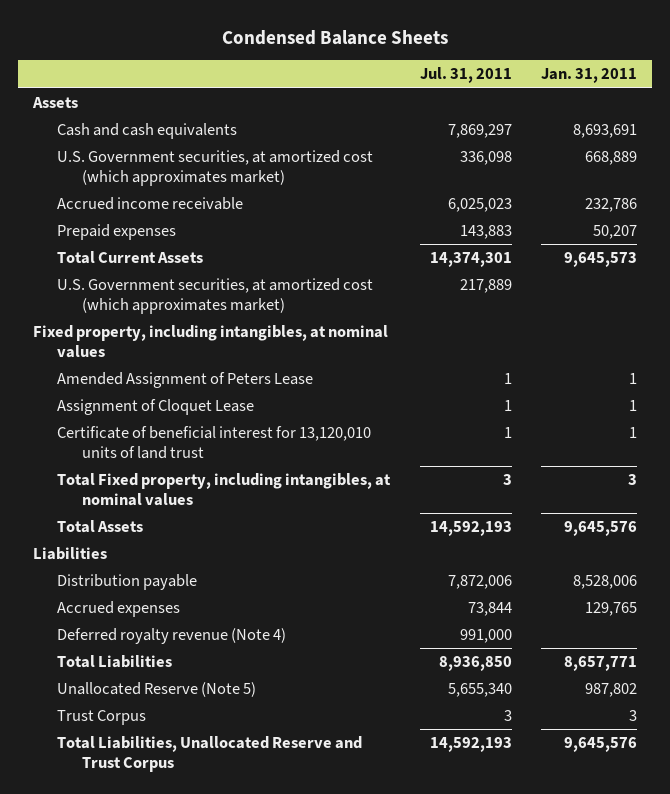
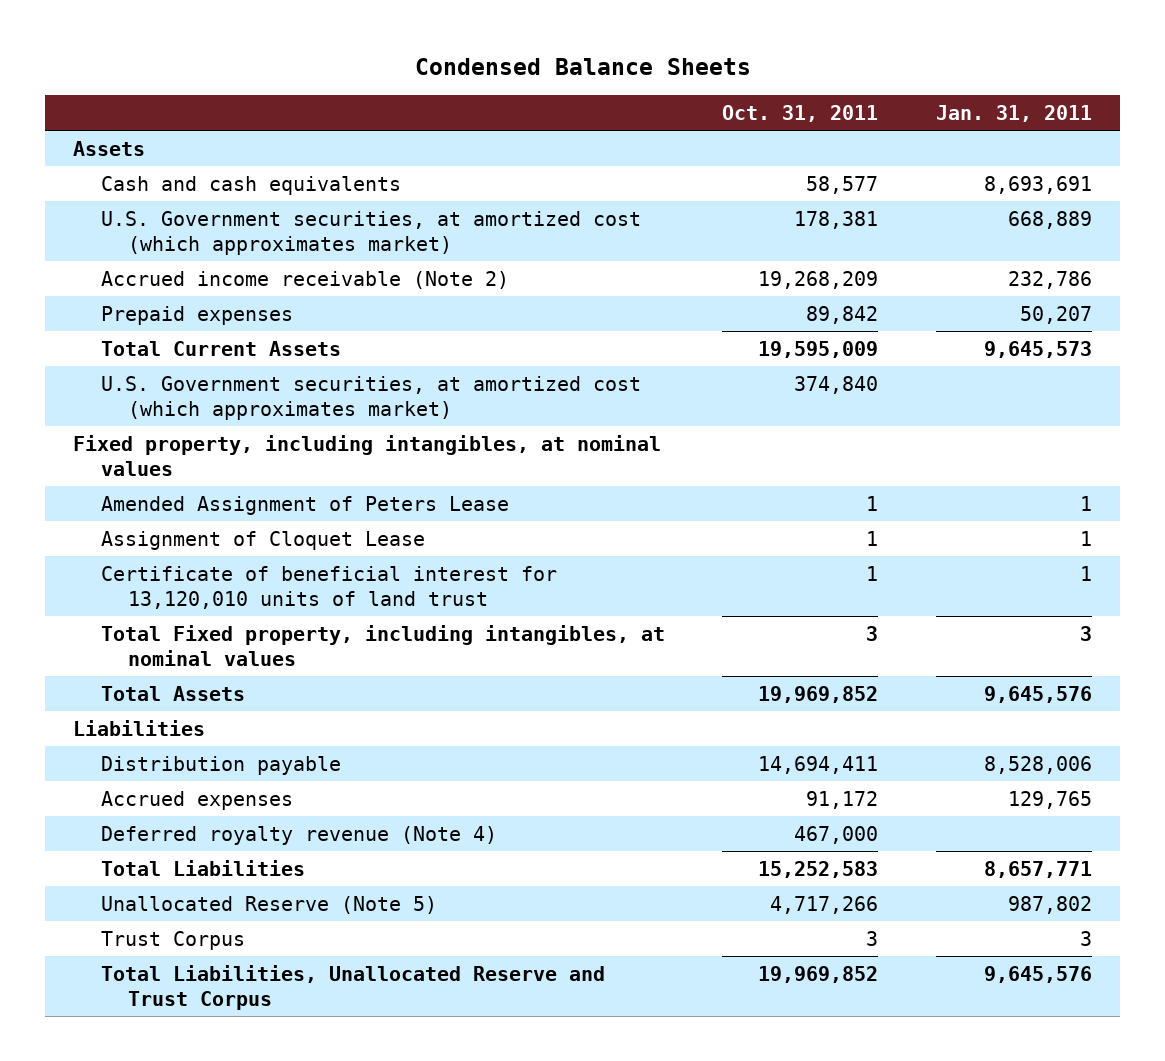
- | Jul. 31, 2011 | Jan. 31, 2011
+ | Oct. 31, 2011 | Jan. 31, 2011
- Accrued income receivable | 6,025,023 | 232,786
+ Accrued income receivable (Note 2) | 19,268,209 | 232,786

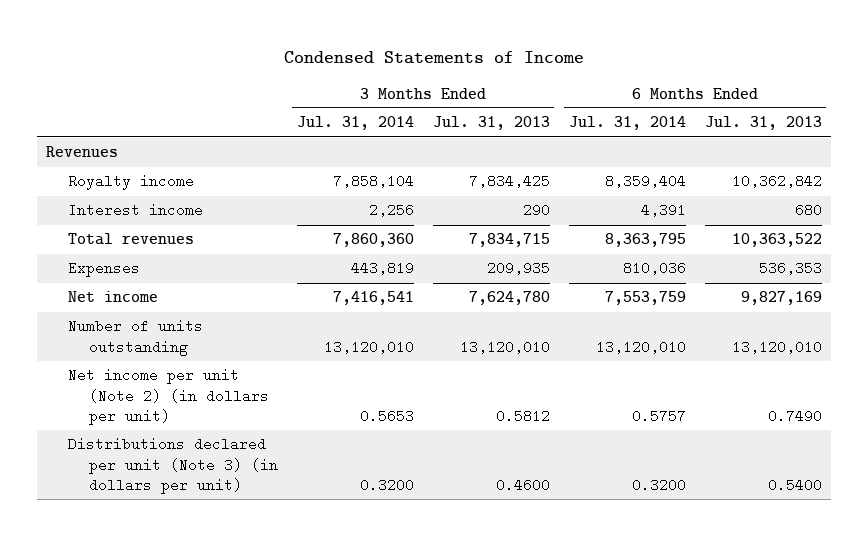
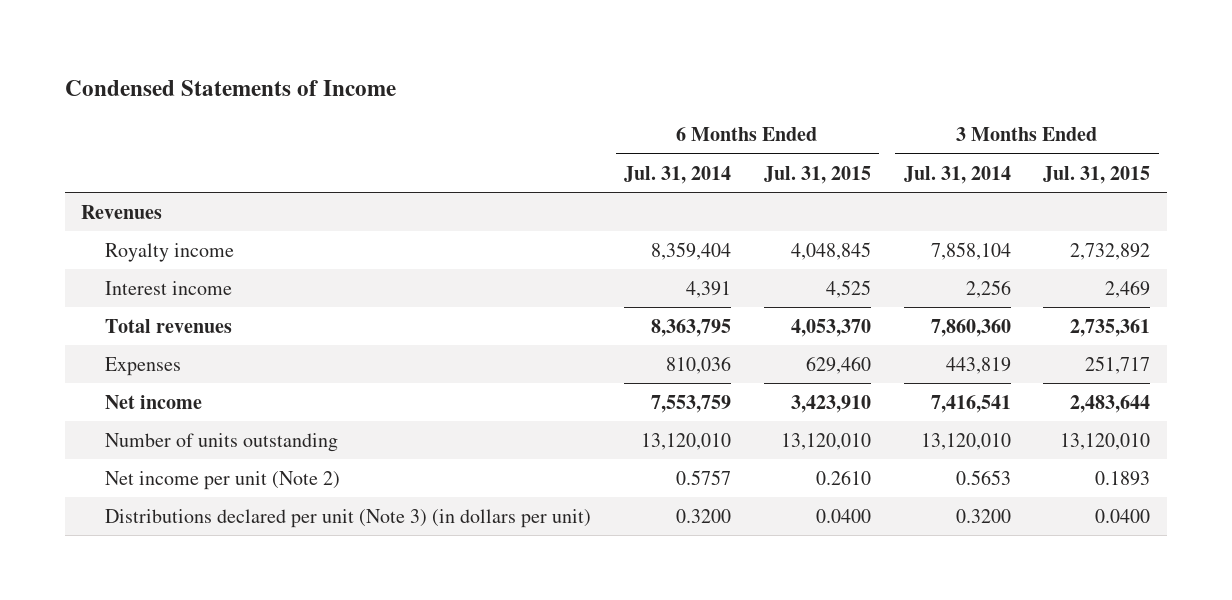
- | 3 Months Ended Jul. 31, 2014 | 3 Months Ended Jul. 31, 2013 | 6 Months Ended Jul. 31, 2014 | 6 Months Ended Jul. 31, 2013
+ | 6 Months Ended Jul. 31, 2014 | 6 Months Ended Jul. 31, 2015 | 3 Months Ended Jul. 31, 2014 | 3 Months Ended Jul. 31, 2015
- Net income per unit (Note 2) (in dollars per unit) | 0.5653 | 0.5812 | 0.5757 | 0.7490
+ Net income per unit (Note 2) | 0.5757 | 0.2610 | 0.5653 | 0.1893

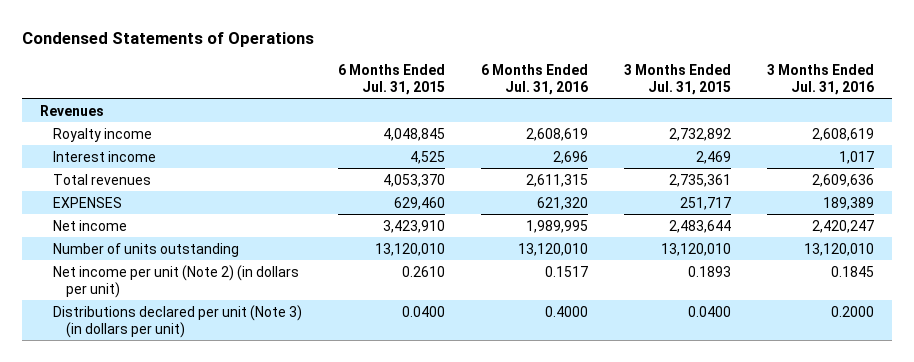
- Condensed Statements of Income
+ Condensed Statements of Operations
- | 6 Months Ended Jul. 31, 2014 | 6 Months Ended Jul. 31, 2015 | 3 Months Ended Jul. 31, 2014 | 3 Months Ended Jul. 31, 2015
+ | 6 Months Ended Jul. 31, 2015 | 6 Months Ended Jul. 31, 2016 | 3 Months Ended Jul. 31, 2015 | 3 Months Ended Jul. 31, 2016
- Expenses | 810,036 | 629,460 | 443,819 | 251,717
+ EXPENSES | 629,460 | 621,320 | 251,717 | 189,389
- Net income per unit (Note 2) | 0.5757 | 0.2610 | 0.5653 | 0.1893
+ Net income per unit (Note 2) (in dollars per unit) | 0.2610 | 0.1517 | 0.1893 | 0.1845

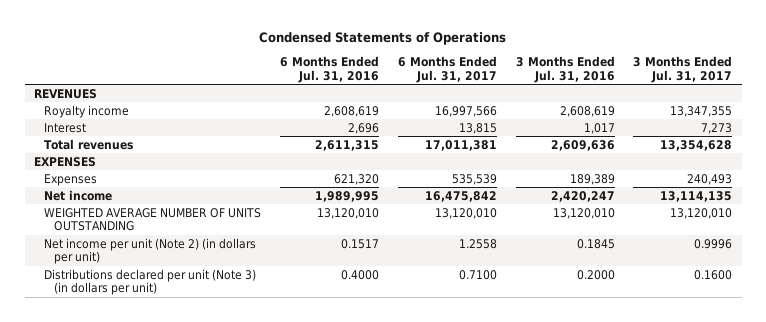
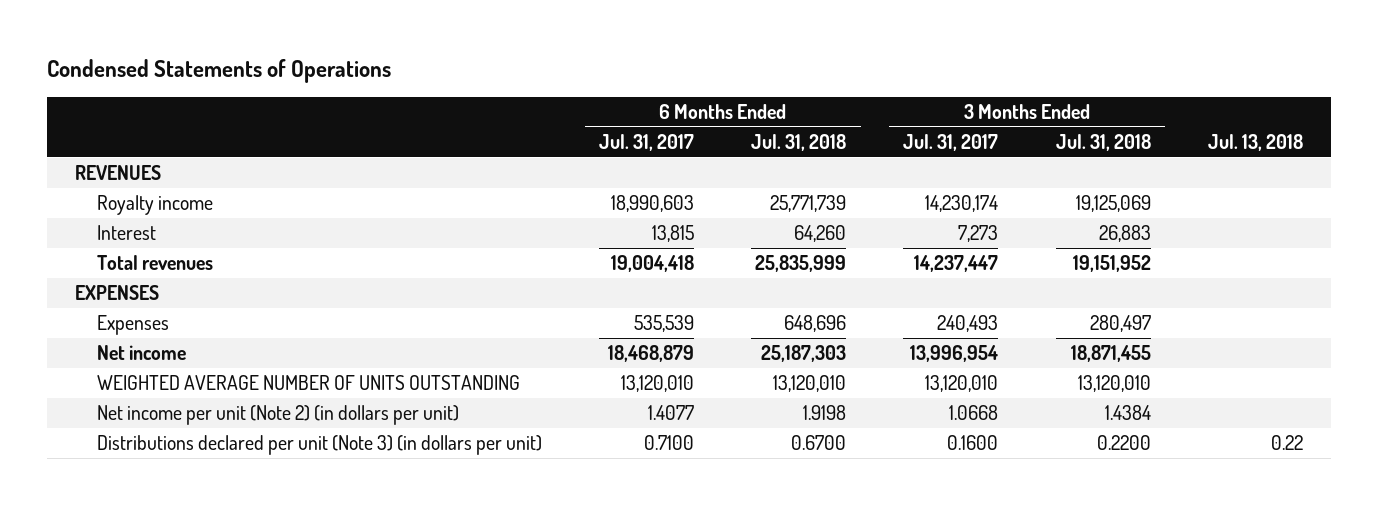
- | 6 Months Ended Jul. 31, 2016 | 6 Months Ended Jul. 31, 2017 | 3 Months Ended Jul. 31, 2016 | 3 Months Ended Jul. 31, 2017
+ | 6 Months Ended Jul. 31, 2017 | 6 Months Ended Jul. 31, 2018 | 3 Months Ended Jul. 31, 2017 | 3 Months Ended Jul. 31, 2018 | Jul. 13, 2018
- Royalty income | 2,608,619 | 16,997,566 | 2,608,619 | 13,347,355
+ Royalty income | 18,990,603 | 25,771,739 | 14,230,174 | 19,125,069 |
- Total revenues | 2,611,315 | 17,011,381 | 2,609,636 | 13,354,628
+ Total revenues | 19,004,418 | 25,835,999 | 14,237,447 | 19,151,952 |
- Net income | 1,989,995 | 16,475,842 | 2,420,247 | 13,114,135
+ Net income | 18,468,879 | 25,187,303 | 13,996,954 | 18,871,455 |
- Net income per unit (Note 2) (in dollars per unit) | 0.1517 | 1.2558 | 0.1845 | 0.9996
+ Net income per unit (Note 2) (in dollars per unit) | 1.4077 | 1.9198 | 1.0668 | 1.4384 |

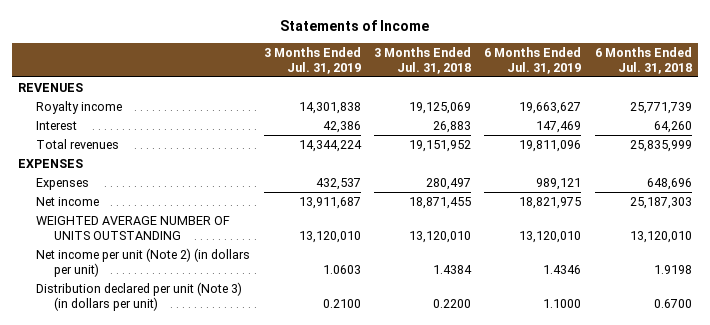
- Condensed Statements of Operations
+ Statements of Income
- | 6 Months Ended Jul. 31, 2017 | 6 Months Ended Jul. 31, 2018 | 3 Months Ended Jul. 31, 2017 | 3 Months Ended Jul. 31, 2018 | Jul. 13, 2018
+ | 3 Months Ended Jul. 31, 2019 | 3 Months Ended Jul. 31, 2018 | 6 Months Ended Jul. 31, 2019 | 6 Months Ended Jul. 31, 2018
- Distributions declared per unit (Note 3) (in dollars per unit) | 0.7100 | 0.6700 | 0.1600 | 0.2200 | 0.22
+ Distribution declared per unit (Note 3) (in dollars per unit) | 0.2100 | 0.2200 | 1.1000 | 0.6700

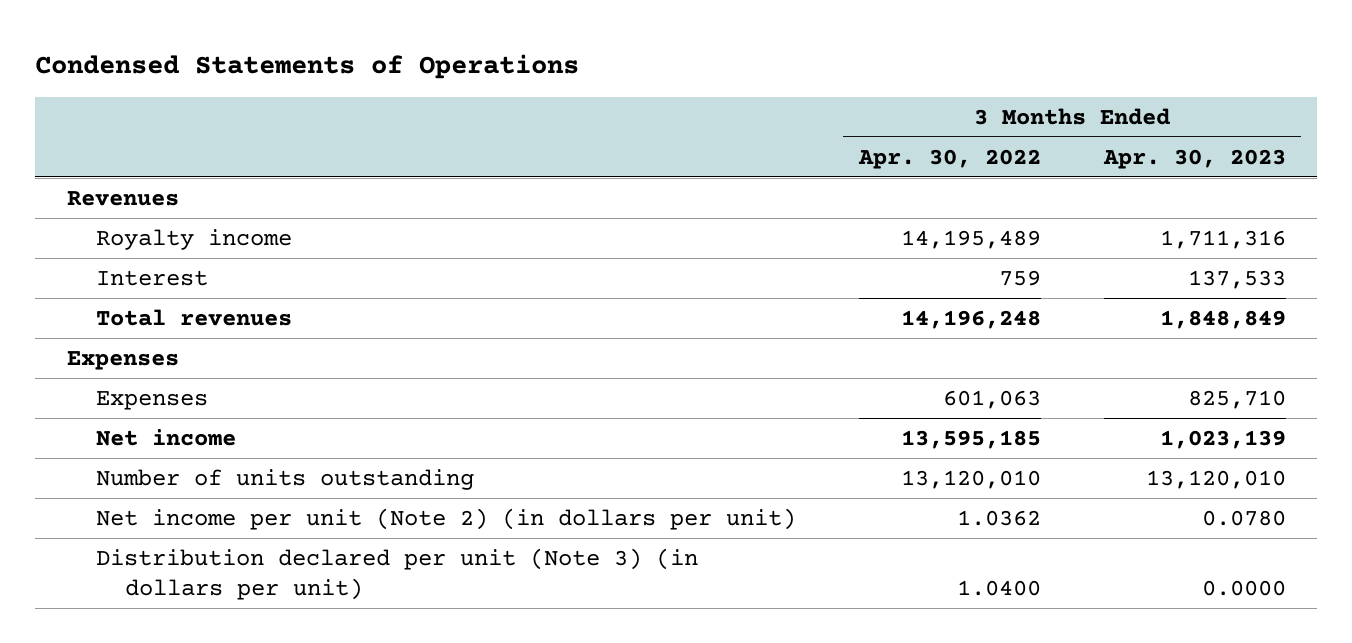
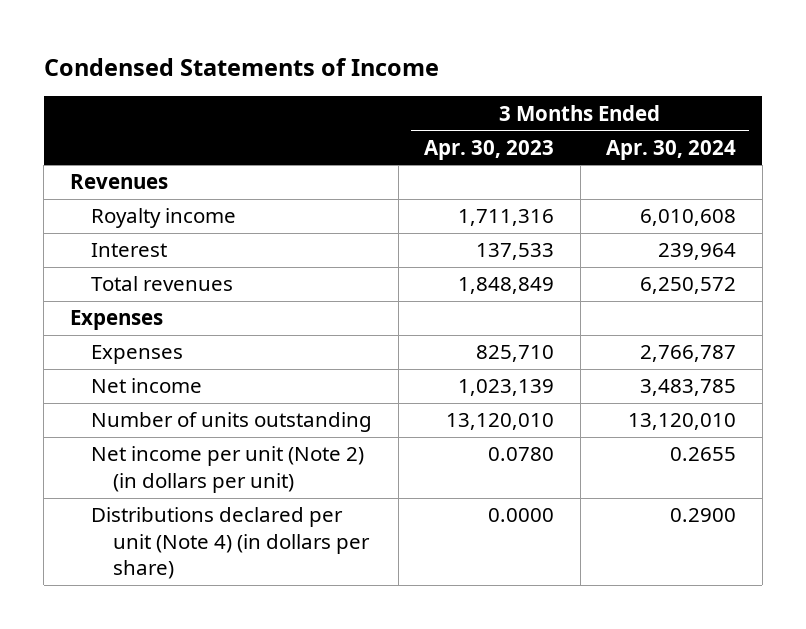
- Condensed Statements of Operations
+ Condensed Statements of Income
- | 3 Months Ended Apr. 30, 2022 | 3 Months Ended Apr. 30, 2023
+ | 3 Months Ended Apr. 30, 2023 | 3 Months Ended Apr. 30, 2024
- Distribution declared per unit (Note 3) (in dollars per unit) | 1.0400 | 0.0000
+ Distributions declared per unit (Note 4) (in dollars per share) | 0.0000 | 0.2900

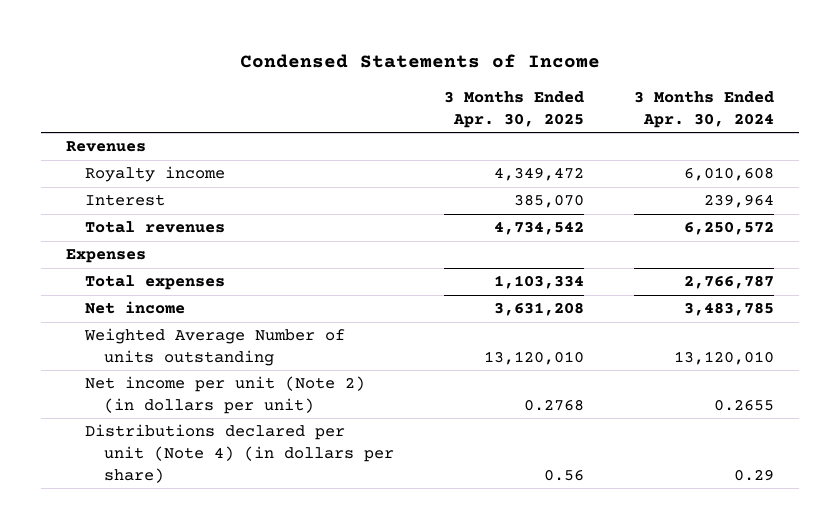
- | 3 Months Ended Apr. 30, 2023 | 3 Months Ended Apr. 30, 2024
+ | 3 Months Ended Apr. 30, 2025 | 3 Months Ended Apr. 30, 2024
- Expenses | 825,710 | 2,766,787
+ Total expenses | 1,103,334 | 2,766,787
- Number of units outstanding | 13,120,010 | 13,120,010
+ Weighted Average Number of units outstanding | 13,120,010 | 13,120,010
- Distributions declared per unit (Note 4) (in dollars per share) | 0.0000 | 0.2900
+ Distributions declared per unit (Note 4) (in dollars per share) | 0.56 | 0.29

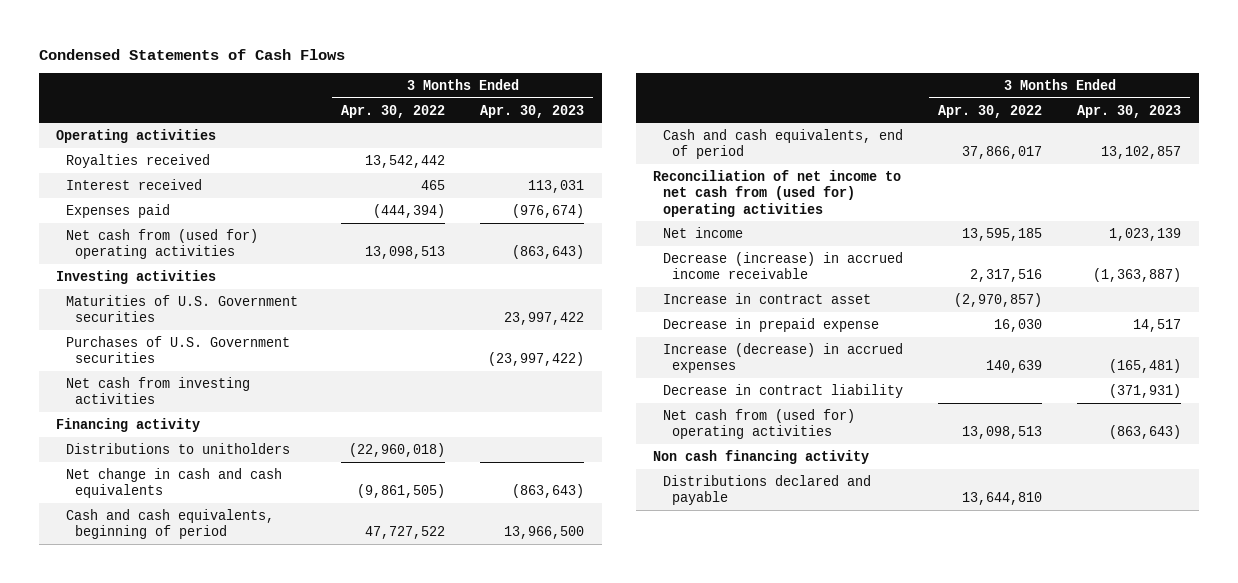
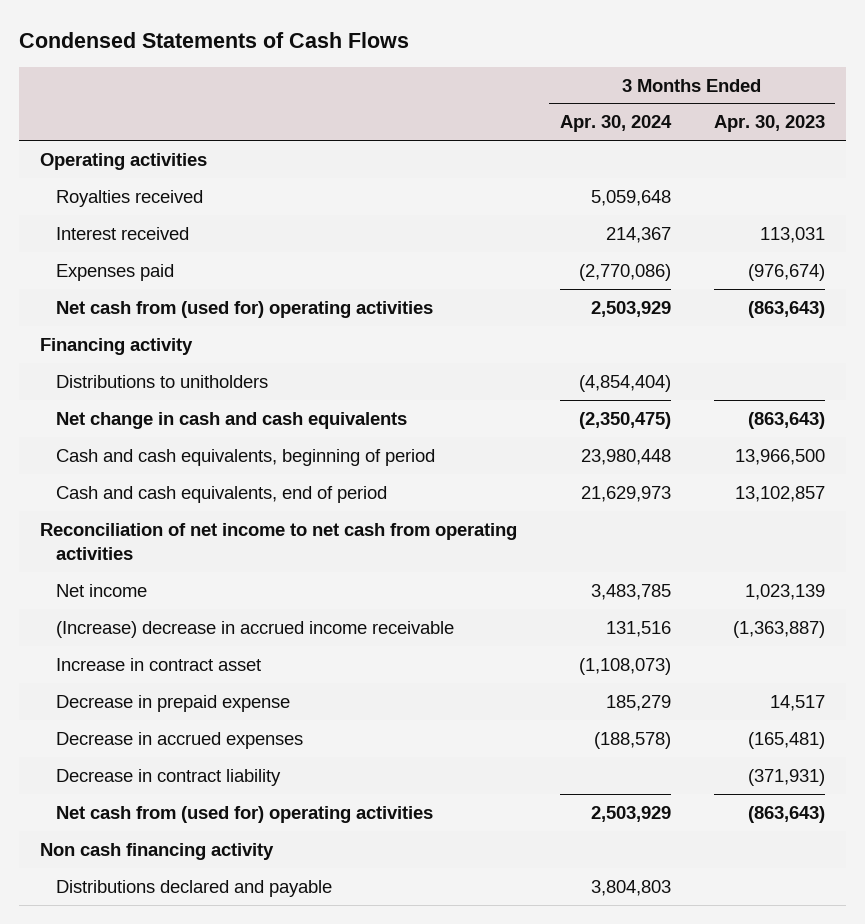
- | 3 Months Ended Apr. 30, 2022 | 3 Months Ended Apr. 30, 2023
+ | 3 Months Ended Apr. 30, 2024 | 3 Months Ended Apr. 30, 2023
- Investing activities
- Maturities of U.S. Government securities | | 23,997,422
- Purchases of U.S. Government securities | | (23,997,422)
- Net cash from investing activities
- Reconciliation of net income to net cash from (used for) operating activities
+ Reconciliation of net income to net cash from operating activities
- Decrease (increase) in accrued income receivable | 2,317,516 | (1,363,887)
+ (Increase) decrease in accrued income receivable | 131,516 | (1,363,887)
- Increase (decrease) in accrued expenses | 140,639 | (165,481)
+ Decrease in accrued expenses | (188,578) | (165,481)

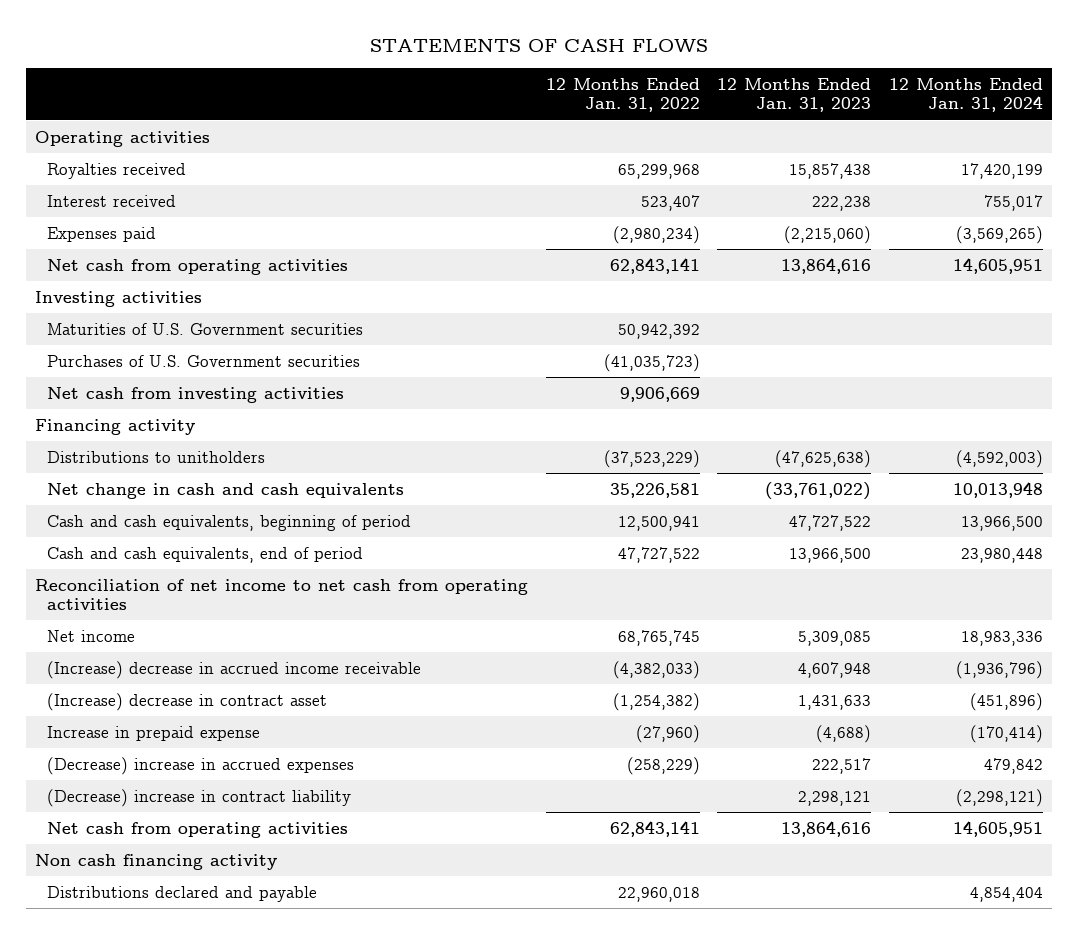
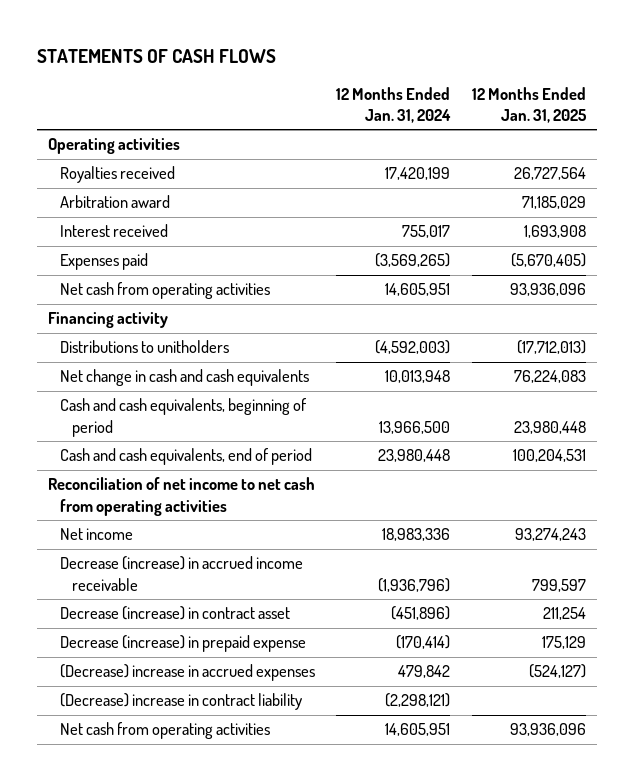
- | 12 Months Ended Jan. 31, 2022 | 12 Months Ended Jan. 31, 2023 | 12 Months Ended Jan. 31, 2024
+ | 12 Months Ended Jan. 31, 2024 | 12 Months Ended Jan. 31, 2025
+ Arbitration award | | 71,185,029
- Investing activities
- Maturities of U.S. Government securities | 50,942,392 | |
- Purchases of U.S. Government securities | (41,035,723) | |
- Net cash from investing activities | 9,906,669 | |
- (Increase) decrease in accrued income receivable | (4,382,033) | 4,607,948 | (1,936,796)
- (Increase) decrease in contract asset | (1,254,382) | 1,431,633 | (451,896)
- Increase in prepaid expense | (27,960) | (4,688) | (170,414)
+ Decrease (increase) in accrued income receivable | (1,936,796) | 799,597
+ Decrease (increase) in contract asset | (451,896) | 211,254
+ Decrease (increase) in prepaid expense | (170,414) | 175,129
- Non cash financing activity
- Distributions declared and payable | 22,960,018 | | 4,854,404

